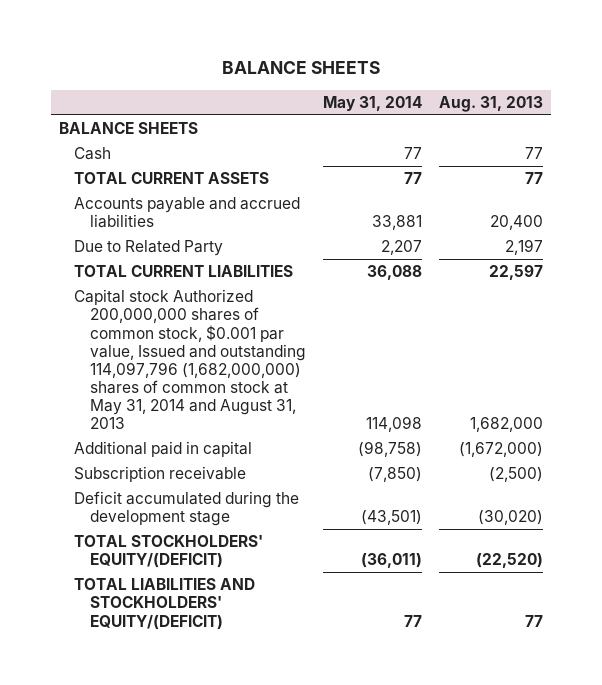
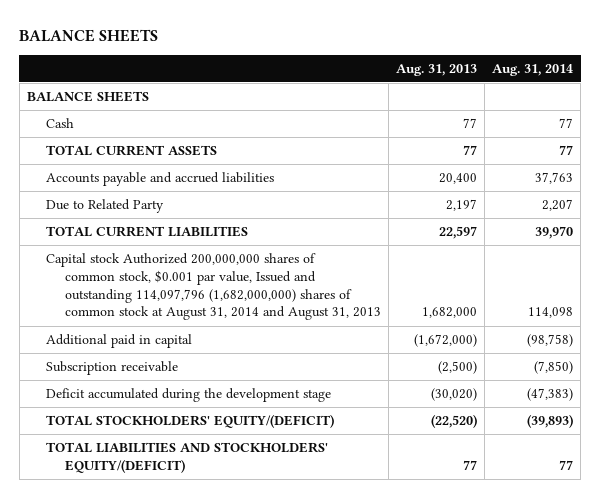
- | May 31, 2014 | Aug. 31, 2013
+ | Aug. 31, 2013 | Aug. 31, 2014
- Capital stock Authorized 200,000,000 shares of common stock, $0.001 par value, Issued and outstanding 114,097,796 (1,682,000,000) shares of common stock at May 31, 2014 and August 31, 2013 | 114,098 | 1,682,000
+ Capital stock Authorized 200,000,000 shares of common stock, $0.001 par value, Issued and outstanding 114,097,796 (1,682,000,000) shares of common stock at August 31, 2014 and August 31, 2013 | 1,682,000 | 114,098

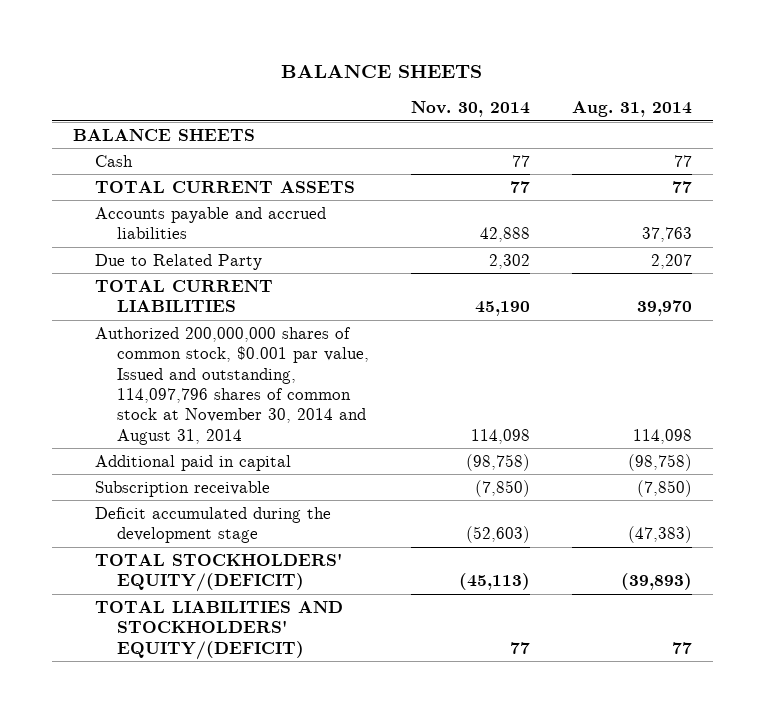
- | Aug. 31, 2013 | Aug. 31, 2014
+ | Nov. 30, 2014 | Aug. 31, 2014
- Capital stock Authorized 200,000,000 shares of common stock, $0.001 par value, Issued and outstanding 114,097,796 (1,682,000,000) shares of common stock at August 31, 2014 and August 31, 2013 | 1,682,000 | 114,098
+ Authorized 200,000,000 shares of common stock, $0.001 par value, Issued and outstanding, 114,097,796 shares of common stock at November 30, 2014 and August 31, 2014 | 114,098 | 114,098

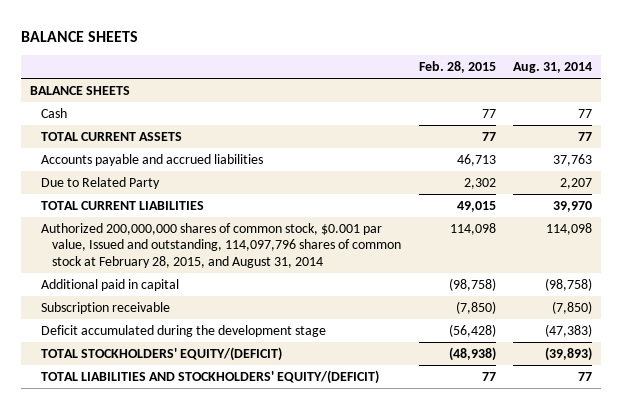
- | Nov. 30, 2014 | Aug. 31, 2014
+ | Feb. 28, 2015 | Aug. 31, 2014
- Authorized 200,000,000 shares of common stock, $0.001 par value, Issued and outstanding, 114,097,796 shares of common stock at November 30, 2014 and August 31, 2014 | 114,098 | 114,098
+ Authorized 200,000,000 shares of common stock, $0.001 par value, Issued and outstanding, 114,097,796 shares of common stock at February 28, 2015, and August 31, 2014 | 114,098 | 114,098

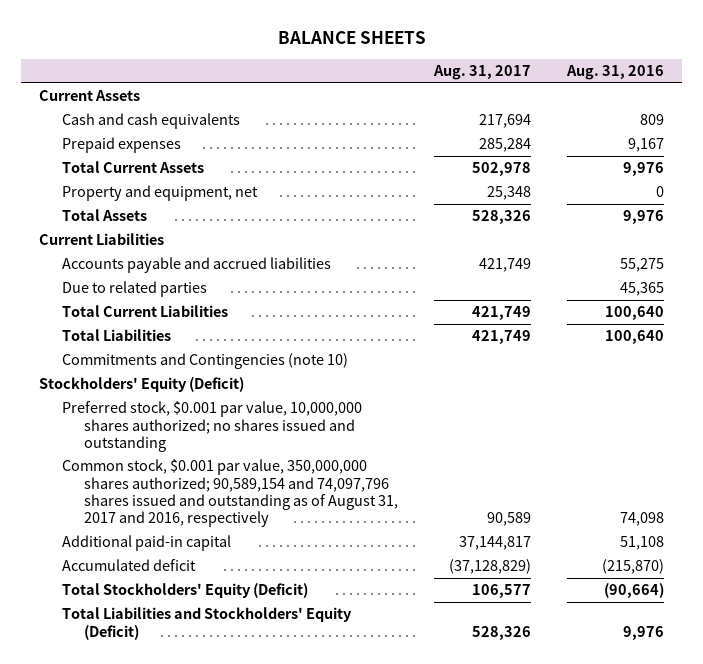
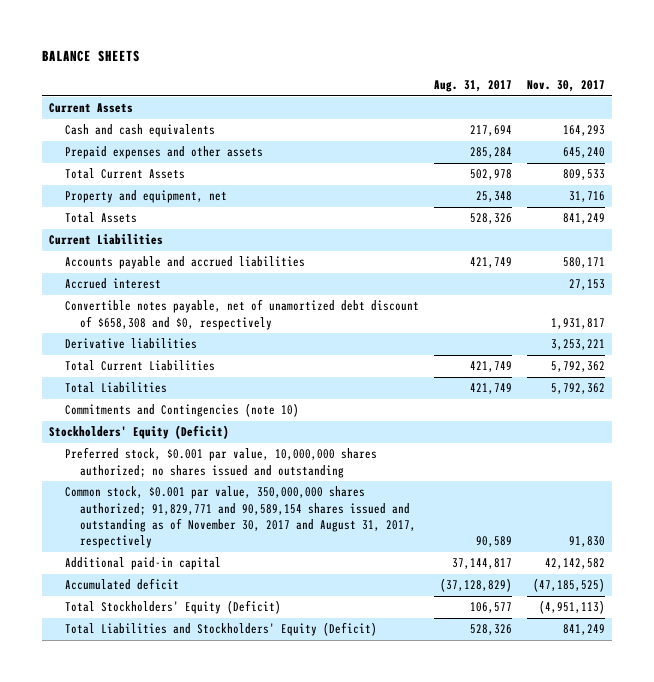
- | Aug. 31, 2017 | Aug. 31, 2016
+ | Aug. 31, 2017 | Nov. 30, 2017
- Prepaid expenses | 285,284 | 9,167
+ Prepaid expenses and other assets | 285,284 | 645,240
- Due to related parties | | 45,365
+ Accrued interest | | 27,153
+ Convertible notes payable, net of unamortized debt discount of $658,308 and $0, respectively | | 1,931,817
+ Derivative liabilities | | 3,253,221
- Common stock, $0.001 par value, 350,000,000 shares authorized; 90,589,154 and 74,097,796 shares issued and outstanding as of August 31, 2017 and 2016, respectively | 90,589 | 74,098
+ Common stock, $0.001 par value, 350,000,000 shares authorized; 91,829,771 and 90,589,154 shares issued and outstanding as of November 30, 2017 and August 31, 2017, respectively | 90,589 | 91,830

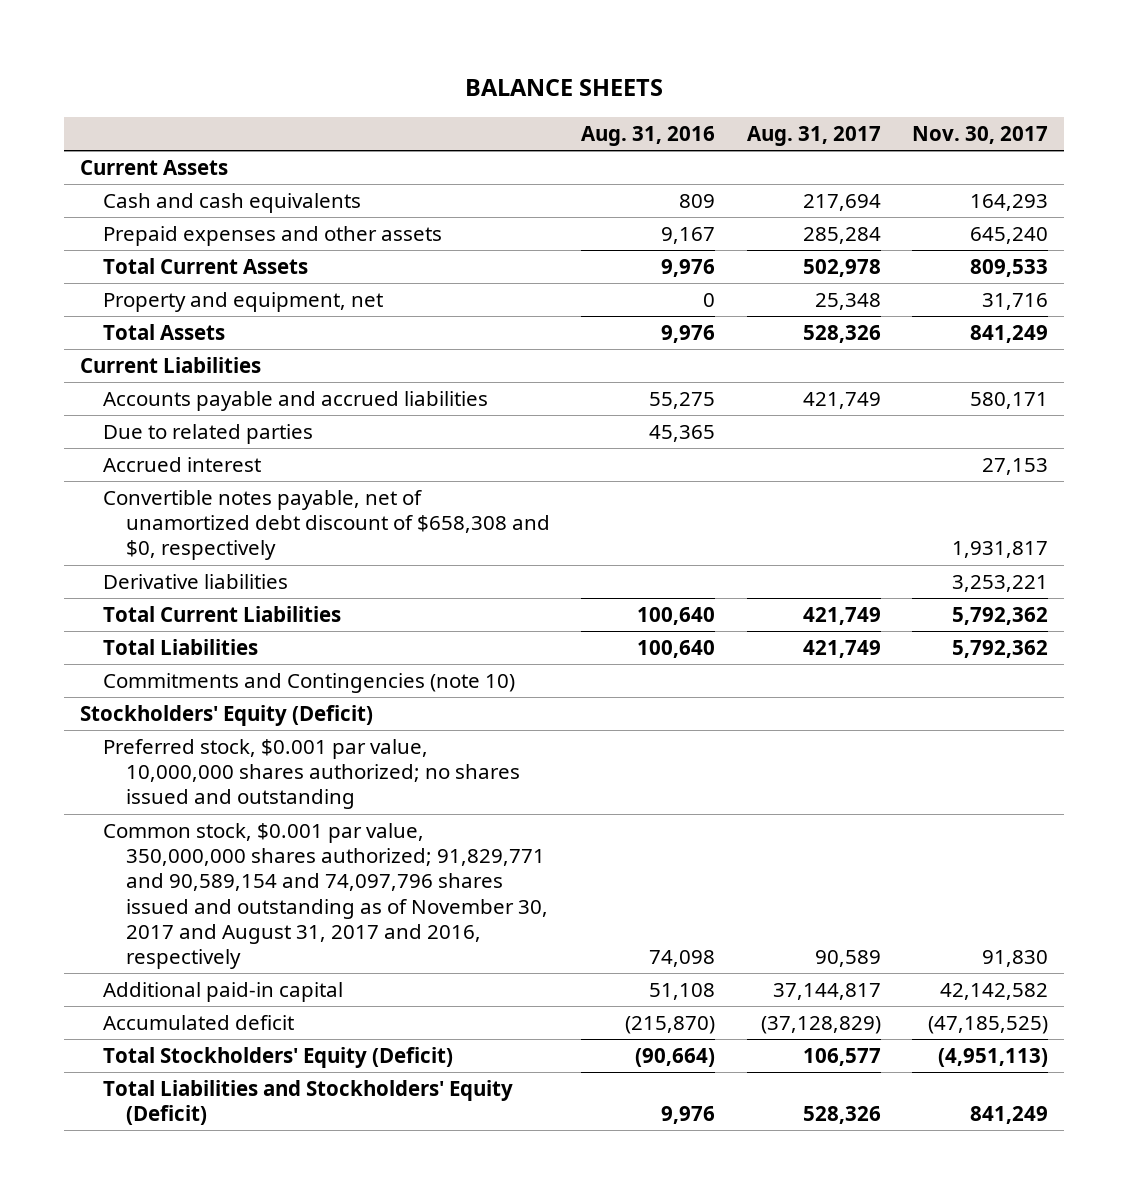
- | Aug. 31, 2017 | Nov. 30, 2017
+ | Aug. 31, 2016 | Aug. 31, 2017 | Nov. 30, 2017
+ Due to related parties | 45,365 | |
- Common stock, $0.001 par value, 350,000,000 shares authorized; 91,829,771 and 90,589,154 shares issued and outstanding as of November 30, 2017 and August 31, 2017, respectively | 90,589 | 91,830
+ Common stock, $0.001 par value, 350,000,000 shares authorized; 91,829,771 and 90,589,154 and 74,097,796 shares issued and outstanding as of November 30, 2017 and August 31, 2017 and 2016, respectively | 74,098 | 90,589 | 91,830

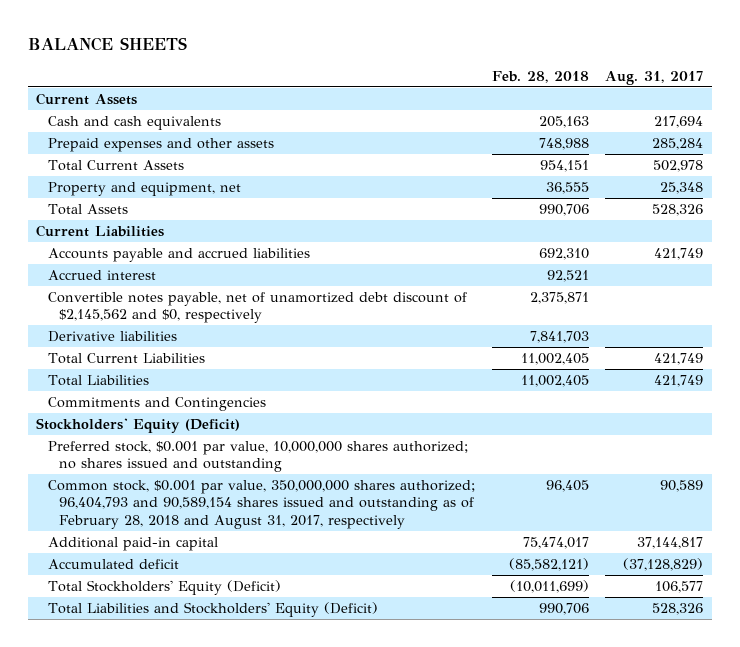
- | Aug. 31, 2016 | Aug. 31, 2017 | Nov. 30, 2017
+ | Feb. 28, 2018 | Aug. 31, 2017
- Due to related parties | 45,365 | |
- Convertible notes payable, net of unamortized debt discount of $658,308 and $0, respectively | | | 1,931,817
+ Convertible notes payable, net of unamortized debt discount of $2,145,562 and $0, respectively | 2,375,871 |
- Commitments and Contingencies (note 10)
+ Commitments and Contingencies
- Common stock, $0.001 par value, 350,000,000 shares authorized; 91,829,771 and 90,589,154 and 74,097,796 shares issued and outstanding as of November 30, 2017 and August 31, 2017 and 2016, respectively | 74,098 | 90,589 | 91,830
+ Common stock, $0.001 par value, 350,000,000 shares authorized; 96,404,793 and 90,589,154 shares issued and outstanding as of February 28, 2018 and August 31, 2017, respectively | 96,405 | 90,589

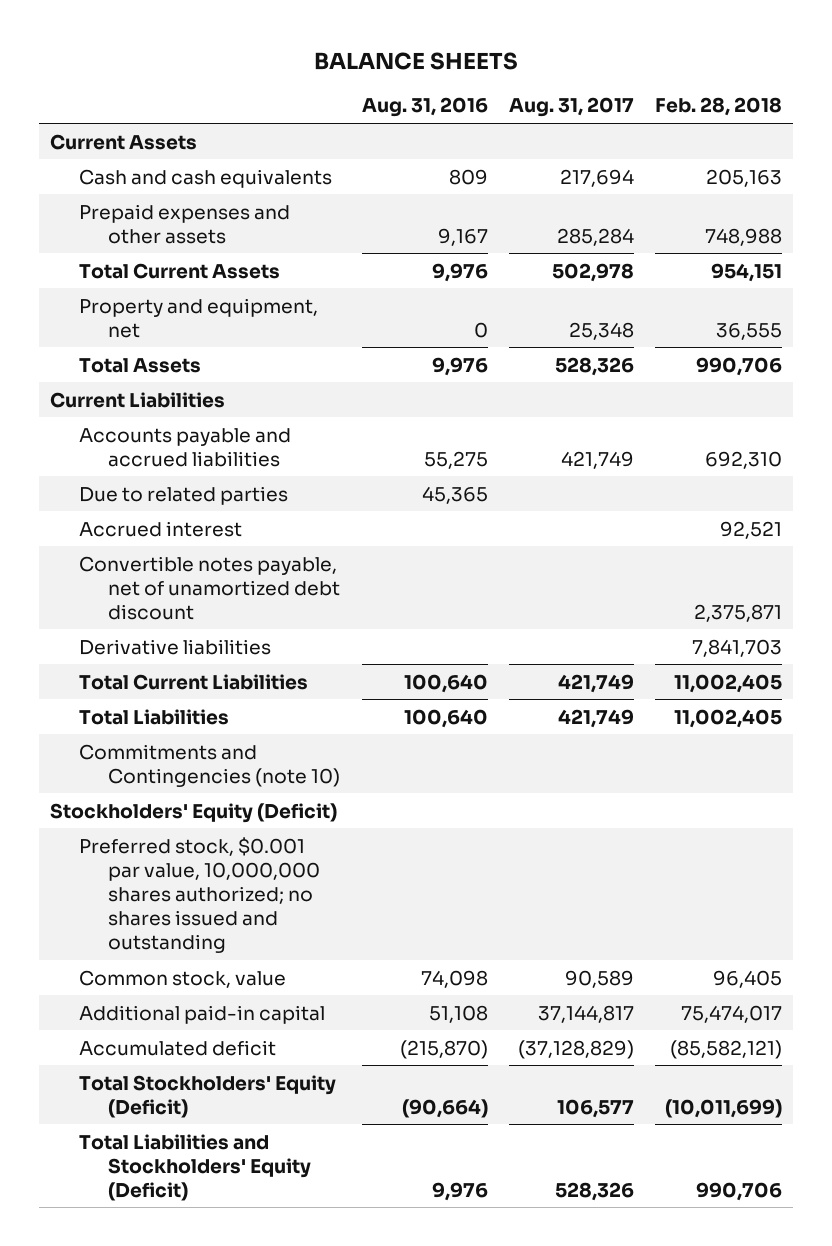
- | Feb. 28, 2018 | Aug. 31, 2017
+ | Aug. 31, 2016 | Aug. 31, 2017 | Feb. 28, 2018
+ Due to related parties | 45,365 | |
- Convertible notes payable, net of unamortized debt discount of $2,145,562 and $0, respectively | 2,375,871 |
+ Convertible notes payable, net of unamortized debt discount | | | 2,375,871
- Commitments and Contingencies
+ Commitments and Contingencies (note 10)
- Common stock, $0.001 par value, 350,000,000 shares authorized; 96,404,793 and 90,589,154 shares issued and outstanding as of February 28, 2018 and August 31, 2017, respectively | 96,405 | 90,589
+ Common stock, value | 74,098 | 90,589 | 96,405

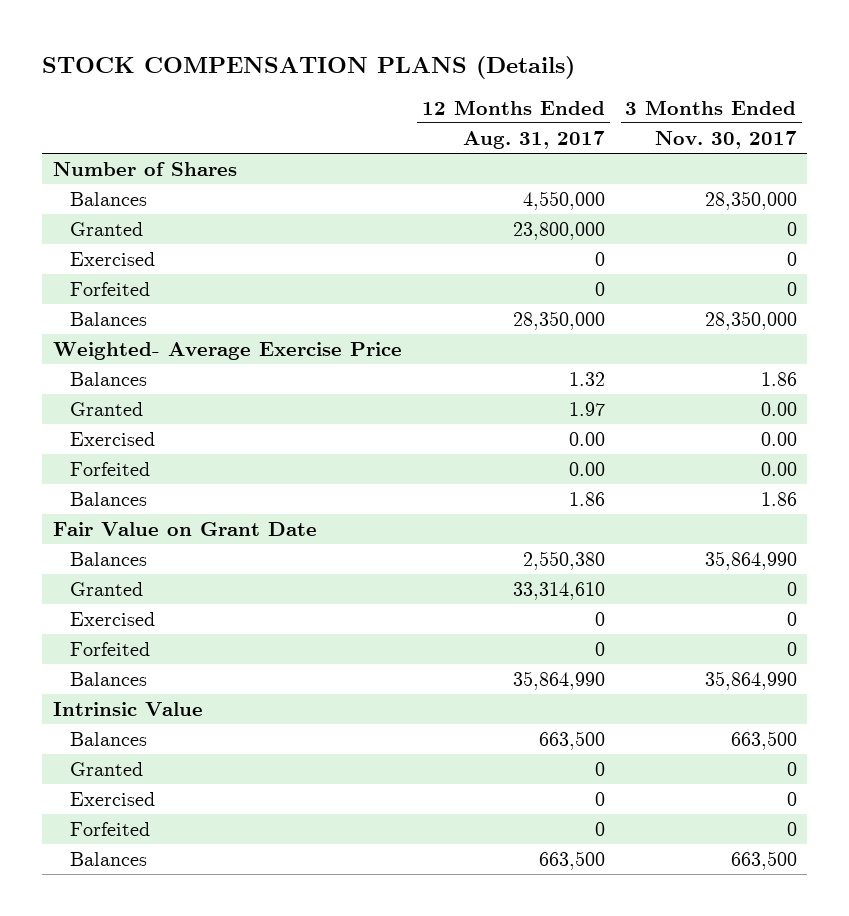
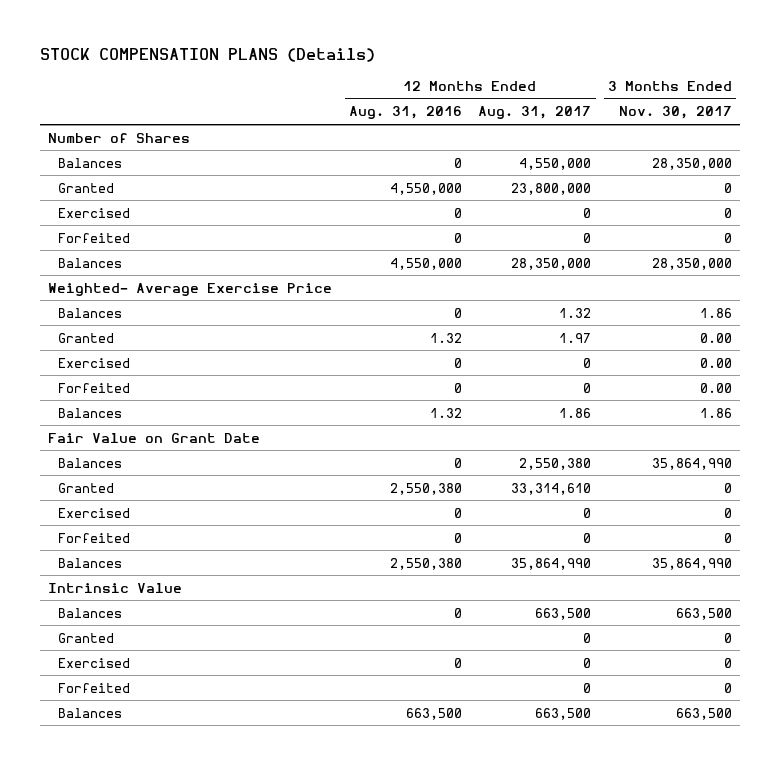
- | 12 Months Ended Aug. 31, 2017 | 3 Months Ended Nov. 30, 2017
+ | 12 Months Ended Aug. 31, 2016 | 12 Months Ended Aug. 31, 2017 | 3 Months Ended Nov. 30, 2017
- Exercised | 0.00 | 0.00
- Forfeited | 0.00 | 0.00
+ Exercised | 0 | 0 | 0.00
+ Forfeited | 0 | 0 | 0.00

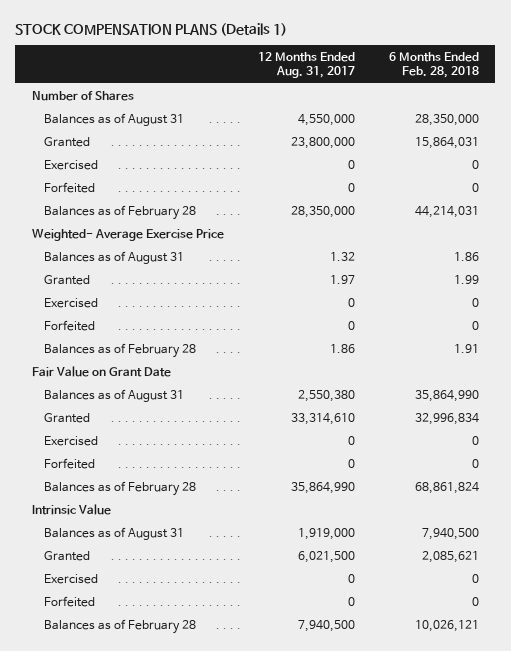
- STOCK COMPENSATION PLANS (Details)
+ STOCK COMPENSATION PLANS (Details 1)
- | 12 Months Ended Aug. 31, 2016 | 12 Months Ended Aug. 31, 2017 | 3 Months Ended Nov. 30, 2017
+ | 12 Months Ended Aug. 31, 2017 | 6 Months Ended Feb. 28, 2018
- Balances | 0 | 4,550,000 | 28,350,000
+ Balances as of August 31 | 4,550,000 | 28,350,000
- Balances | 4,550,000 | 28,350,000 | 28,350,000
+ Balances as of February 28 | 28,350,000 | 44,214,031
- Balances | 0 | 1.32 | 1.86
+ Balances as of August 31 | 1.32 | 1.86
- Balances | 1.32 | 1.86 | 1.86
+ Balances as of February 28 | 1.86 | 1.91
- Balances | 0 | 2,550,380 | 35,864,990
+ Balances as of August 31 | 2,550,380 | 35,864,990
- Balances | 2,550,380 | 35,864,990 | 35,864,990
+ Balances as of February 28 | 35,864,990 | 68,861,824
- Balances | 0 | 663,500 | 663,500
- Granted | | 0 | 0
+ Balances as of August 31 | 1,919,000 | 7,940,500
+ Granted | 6,021,500 | 2,085,621
- Balances | 663,500 | 663,500 | 663,500
+ Balances as of February 28 | 7,940,500 | 10,026,121

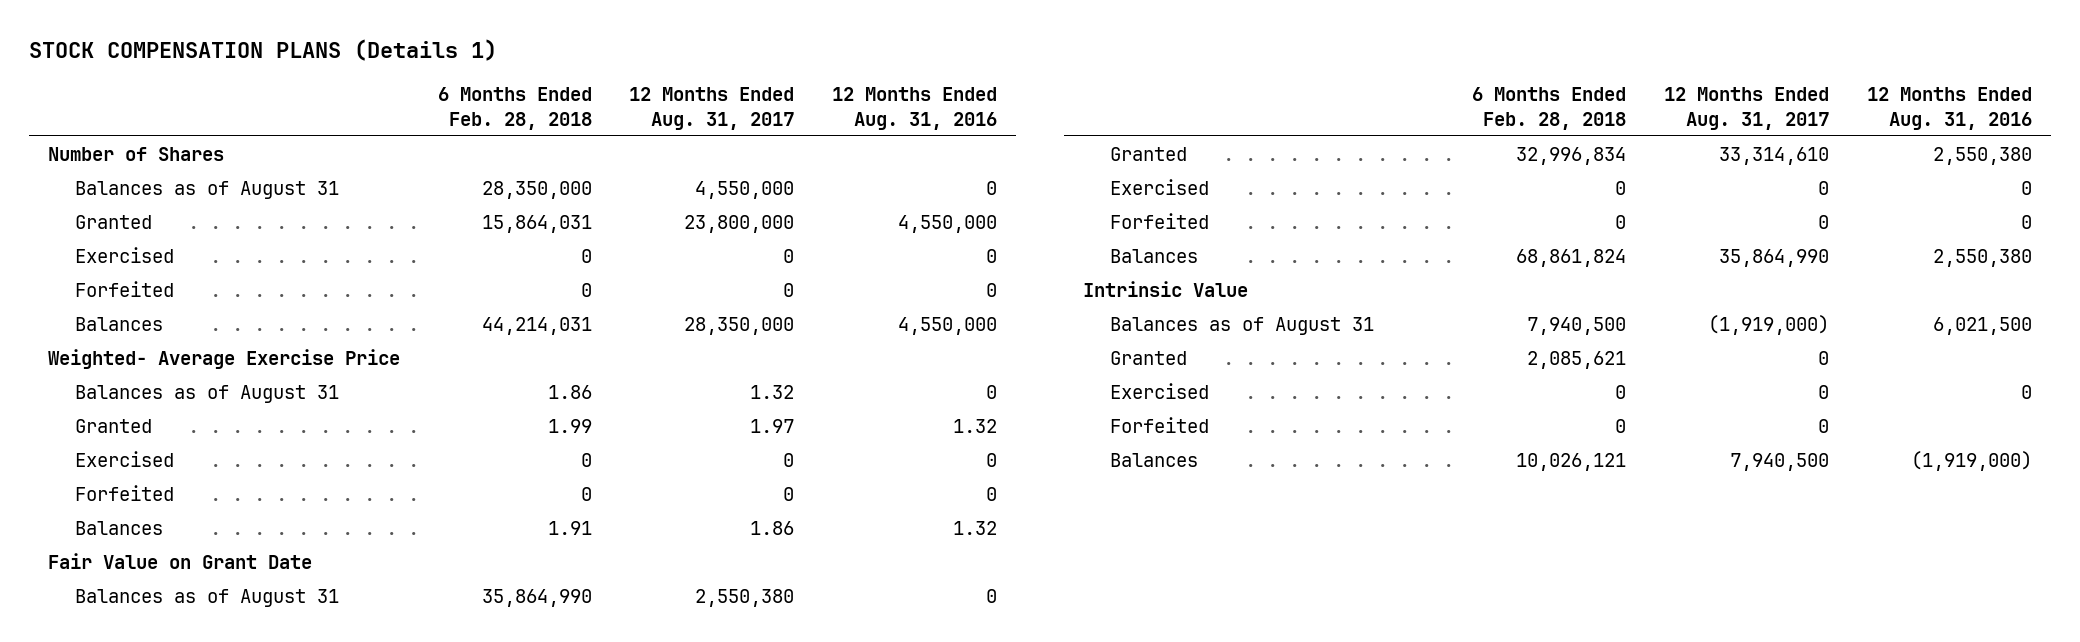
- | 12 Months Ended Aug. 31, 2017 | 6 Months Ended Feb. 28, 2018
+ | 6 Months Ended Feb. 28, 2018 | 12 Months Ended Aug. 31, 2017 | 12 Months Ended Aug. 31, 2016
- Balances as of February 28 | 28,350,000 | 44,214,031
+ Balances | 44,214,031 | 28,350,000 | 4,550,000
- Balances as of February 28 | 1.86 | 1.91
+ Balances | 1.91 | 1.86 | 1.32
- Balances as of February 28 | 35,864,990 | 68,861,824
+ Balances | 68,861,824 | 35,864,990 | 2,550,380
- Balances as of August 31 | 1,919,000 | 7,940,500
- Granted | 6,021,500 | 2,085,621
+ Balances as of August 31 | 7,940,500 | (1,919,000) | 6,021,500
+ Granted | 2,085,621 | 0 |
- Balances as of February 28 | 7,940,500 | 10,026,121
+ Balances | 10,026,121 | 7,940,500 | (1,919,000)

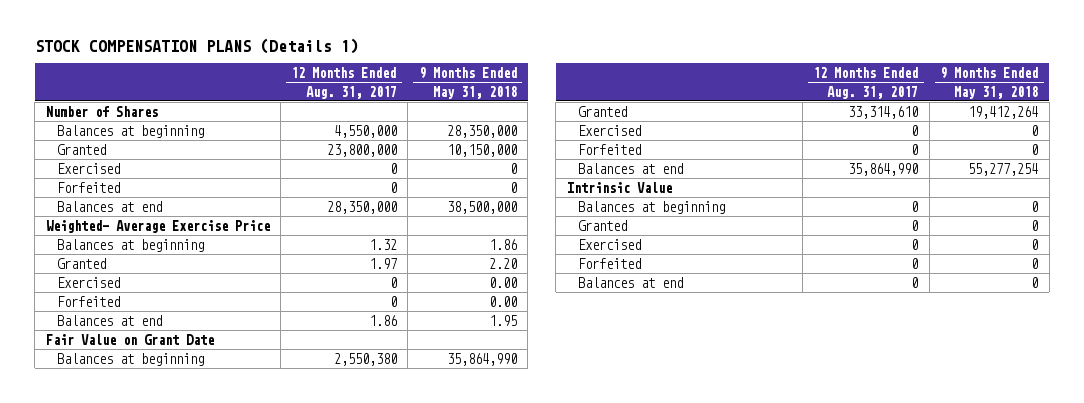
- | 6 Months Ended Feb. 28, 2018 | 12 Months Ended Aug. 31, 2017 | 12 Months Ended Aug. 31, 2016
+ | 12 Months Ended Aug. 31, 2017 | 9 Months Ended May 31, 2018
- Balances as of August 31 | 28,350,000 | 4,550,000 | 0
+ Balances at beginning | 4,550,000 | 28,350,000
- Balances | 44,214,031 | 28,350,000 | 4,550,000
+ Balances at end | 28,350,000 | 38,500,000
- Balances as of August 31 | 1.86 | 1.32 | 0
+ Balances at beginning | 1.32 | 1.86
- Balances | 1.91 | 1.86 | 1.32
+ Balances at end | 1.86 | 1.95
- Balances as of August 31 | 35,864,990 | 2,550,380 | 0
+ Balances at beginning | 2,550,380 | 35,864,990
- Balances | 68,861,824 | 35,864,990 | 2,550,380
+ Balances at end | 35,864,990 | 55,277,254
- Balances as of August 31 | 7,940,500 | (1,919,000) | 6,021,500
+ Balances at beginning | 0 | 0
- Balances | 10,026,121 | 7,940,500 | (1,919,000)
+ Balances at end | 0 | 0

